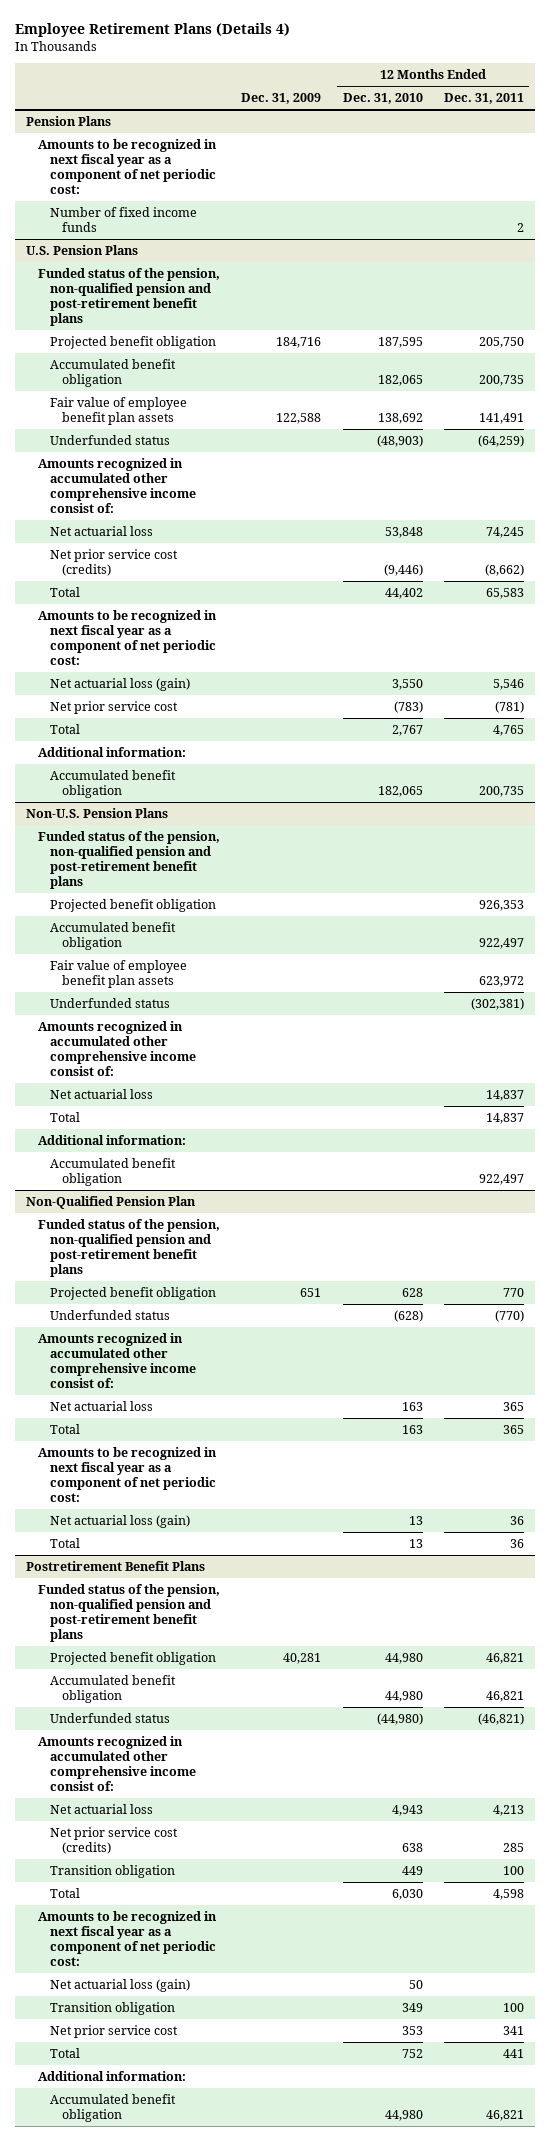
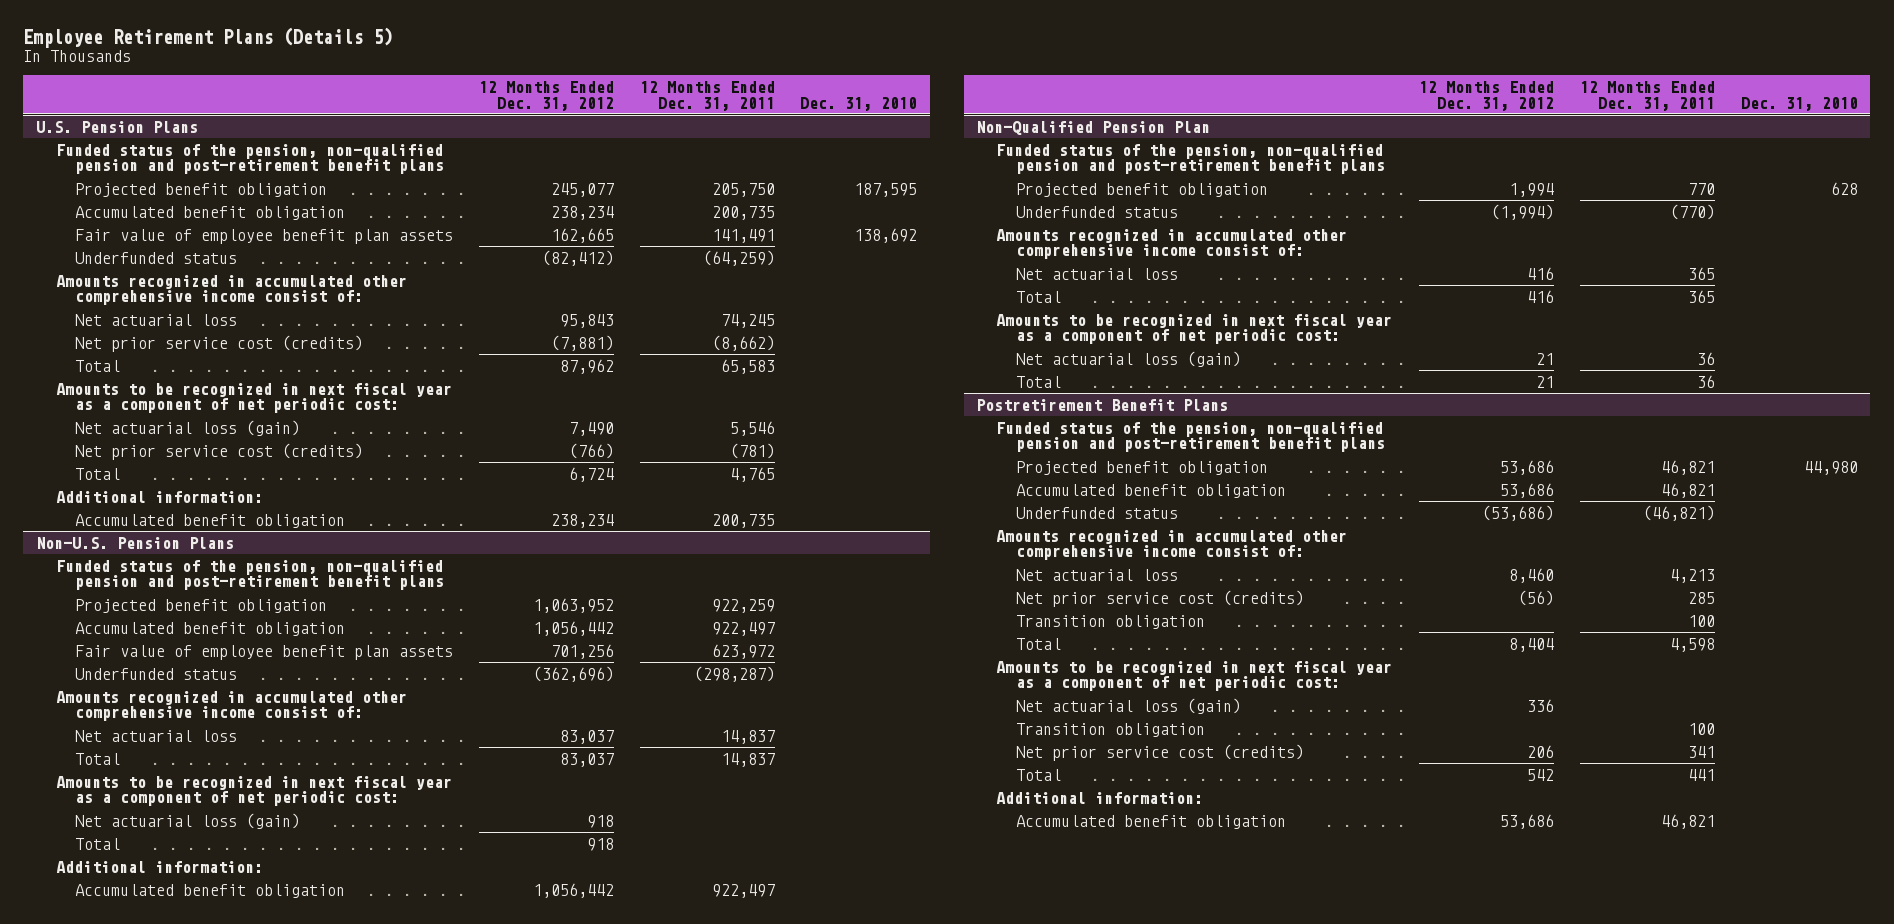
- Employee Retirement Plans (Details 4)
+ Employee Retirement Plans (Details 5)
- | Dec. 31, 2009 | 12 Months Ended Dec. 31, 2010 | 12 Months Ended Dec. 31, 2011
+ | 12 Months Ended Dec. 31, 2012 | 12 Months Ended Dec. 31, 2011 | Dec. 31, 2010
- Pension Plans
- Amounts to be recognized in next fiscal year as a component of net periodic cost:
- Number of fixed income funds | | | 2
@ U.S. Pension Plans
- Net prior service cost | | (783) | (781)
+ Net prior service cost (credits) | (766) | (781) |
@ Non-U.S. Pension Plans
- Projected benefit obligation | | | 926,353
+ Projected benefit obligation | 1,063,952 | 922,259 |
- Underfunded status | | | (302,381)
+ Underfunded status | (362,696) | (298,287) |
+ Amounts to be recognized in next fiscal year as a component of net periodic cost:
+ Net actuarial loss (gain) | 918 | |
+ Total | 918 | |
@ Postretirement Benefit Plans
- Net prior service cost | | 353 | 341
+ Net prior service cost (credits) | 206 | 341 |

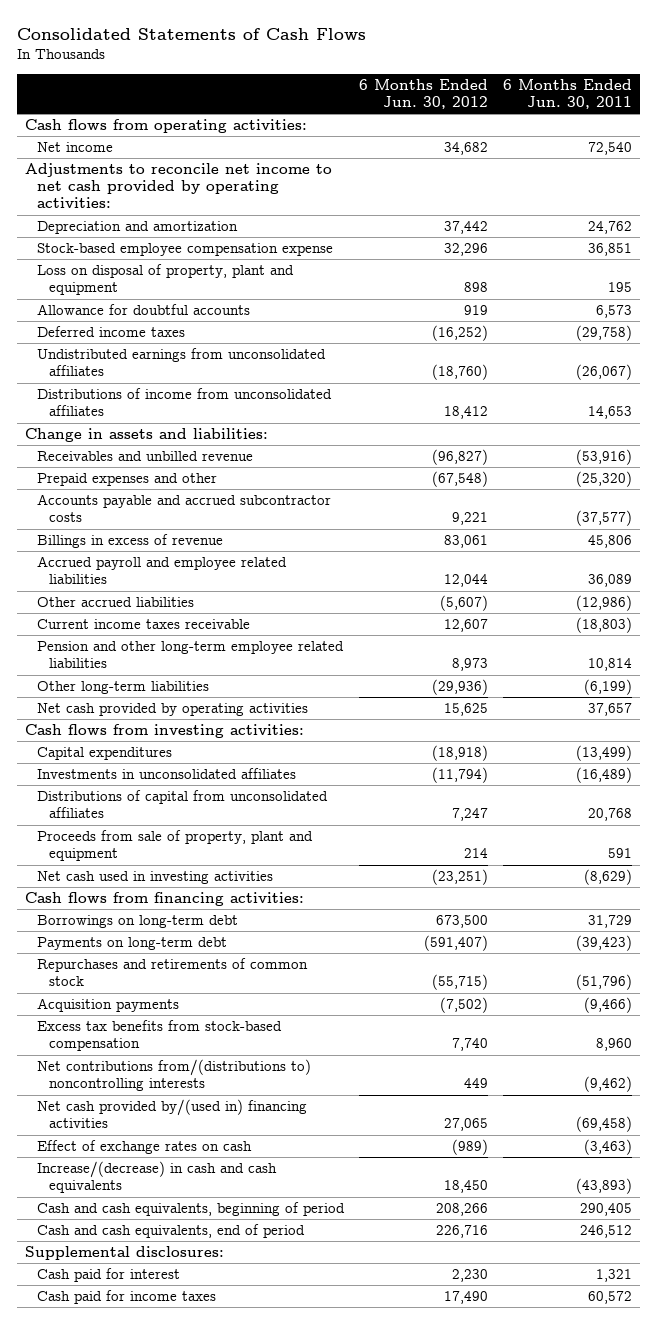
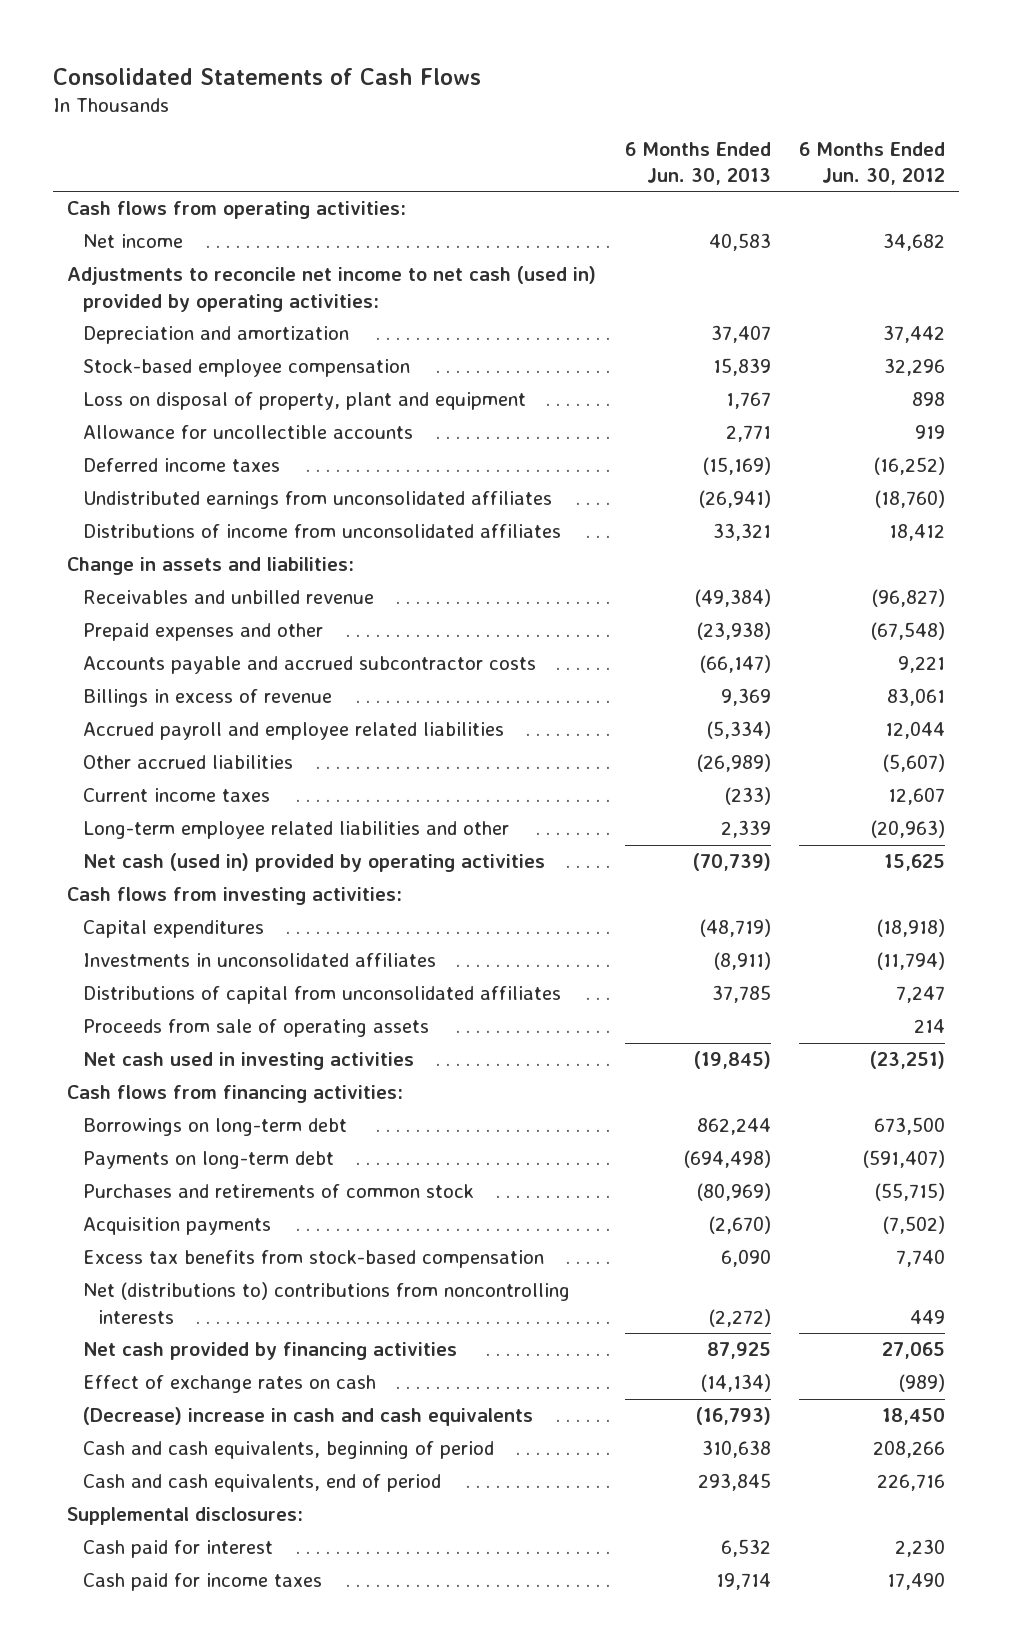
- | 6 Months Ended Jun. 30, 2012 | 6 Months Ended Jun. 30, 2011
+ | 6 Months Ended Jun. 30, 2013 | 6 Months Ended Jun. 30, 2012
- Adjustments to reconcile net income to net cash provided by operating activities:
+ Adjustments to reconcile net income to net cash (used in) provided by operating activities:
- Stock-based employee compensation expense | 32,296 | 36,851
+ Stock-based employee compensation | 15,839 | 32,296
- Allowance for doubtful accounts | 919 | 6,573
+ Allowance for uncollectible accounts | 2,771 | 919
- Current income taxes receivable | 12,607 | (18,803)
- Pension and other long-term employee related liabilities | 8,973 | 10,814
- Other long-term liabilities | (29,936) | (6,199)
- Net cash provided by operating activities | 15,625 | 37,657
+ Current income taxes | (233) | 12,607
+ Long-term employee related liabilities and other | 2,339 | (20,963)
+ Net cash (used in) provided by operating activities | (70,739) | 15,625
- Proceeds from sale of property, plant and equipment | 214 | 591
+ Proceeds from sale of operating assets | | 214
- Repurchases and retirements of common stock | (55,715) | (51,796)
+ Purchases and retirements of common stock | (80,969) | (55,715)
- Net contributions from/(distributions to) noncontrolling interests | 449 | (9,462)
- Net cash provided by/(used in) financing activities | 27,065 | (69,458)
+ Net (distributions to) contributions from noncontrolling interests | (2,272) | 449
+ Net cash provided by financing activities | 87,925 | 27,065
- Increase/(decrease) in cash and cash equivalents | 18,450 | (43,893)
+ (Decrease) increase in cash and cash equivalents | (16,793) | 18,450

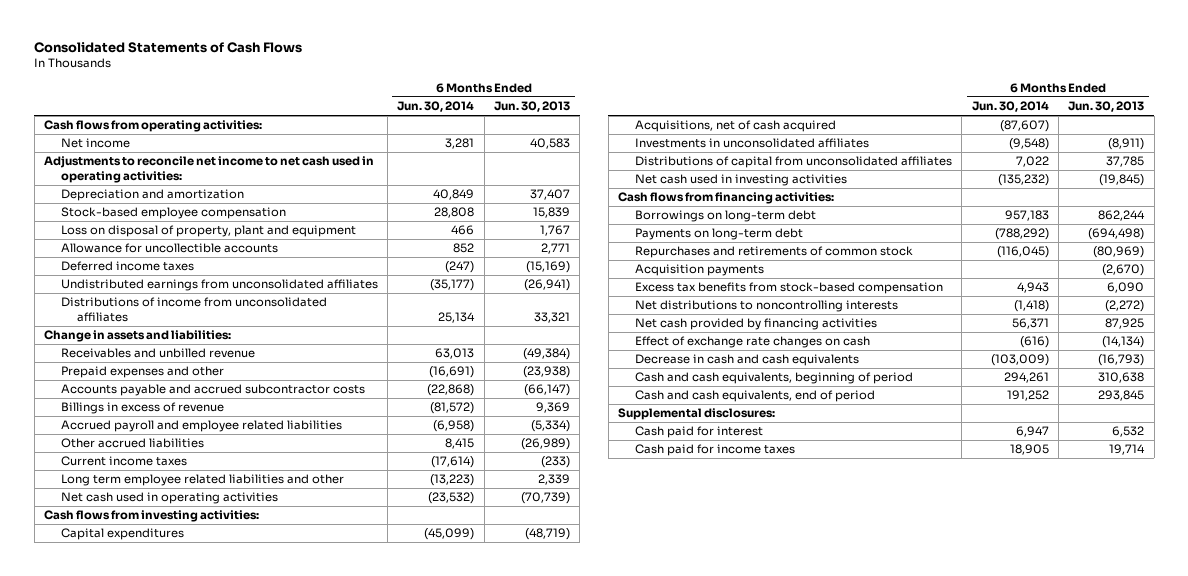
- | 6 Months Ended Jun. 30, 2013 | 6 Months Ended Jun. 30, 2012
+ | 6 Months Ended Jun. 30, 2014 | 6 Months Ended Jun. 30, 2013
- Adjustments to reconcile net income to net cash (used in) provided by operating activities:
+ Adjustments to reconcile net income to net cash used in operating activities:
- Long-term employee related liabilities and other | 2,339 | (20,963)
- Net cash (used in) provided by operating activities | (70,739) | 15,625
+ Long term employee related liabilities and other | (13,223) | 2,339
+ Net cash used in operating activities | (23,532) | (70,739)
+ Acquisitions, net of cash acquired | (87,607) |
- Proceeds from sale of operating assets | | 214
- Purchases and retirements of common stock | (80,969) | (55,715)
+ Repurchases and retirements of common stock | (116,045) | (80,969)
- Net (distributions to) contributions from noncontrolling interests | (2,272) | 449
+ Net distributions to noncontrolling interests | (1,418) | (2,272)
- Effect of exchange rates on cash | (14,134) | (989)
- (Decrease) increase in cash and cash equivalents | (16,793) | 18,450
+ Effect of exchange rate changes on cash | (616) | (14,134)
+ Decrease in cash and cash equivalents | (103,009) | (16,793)

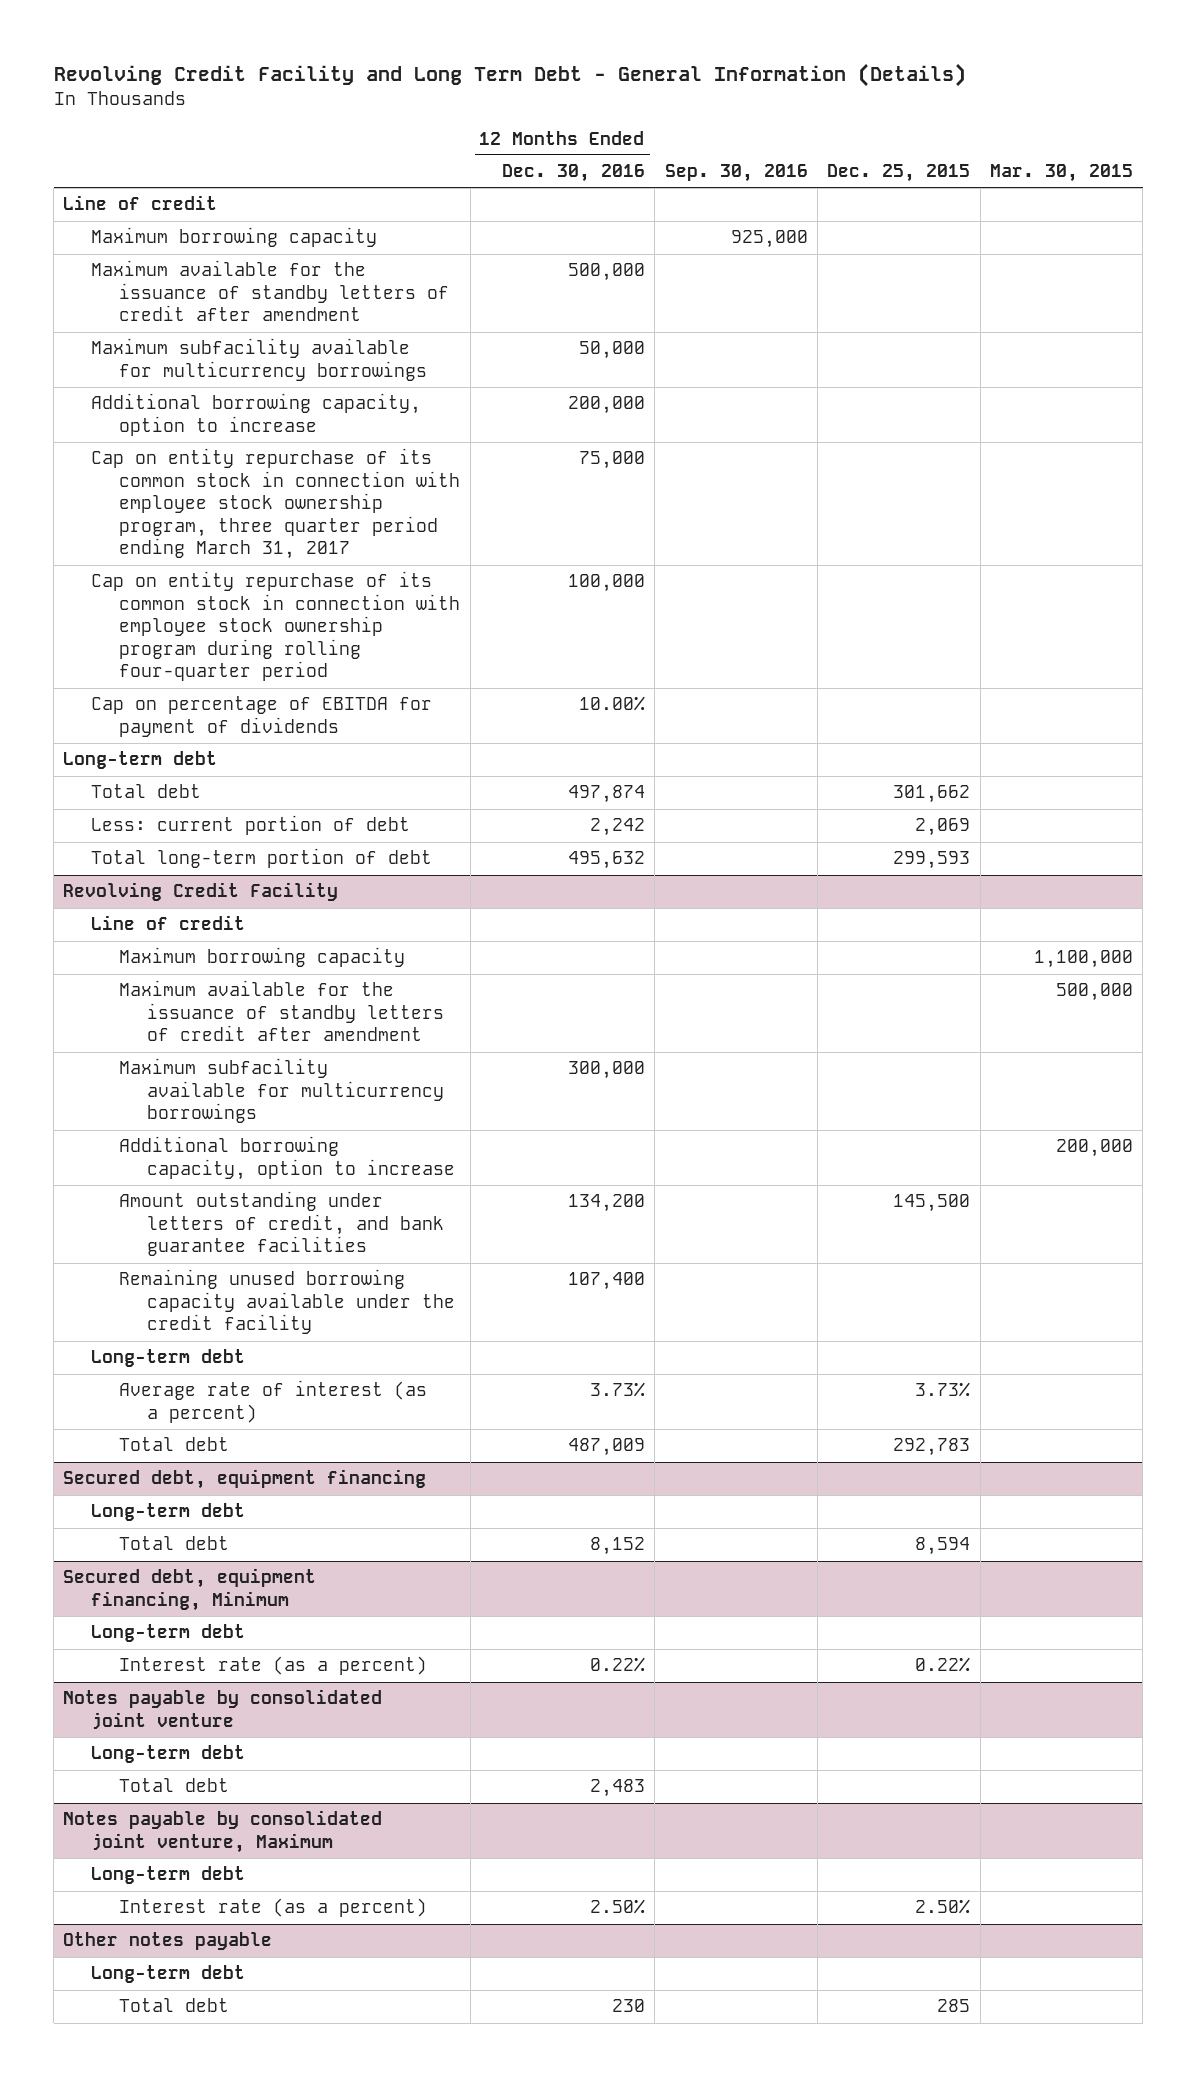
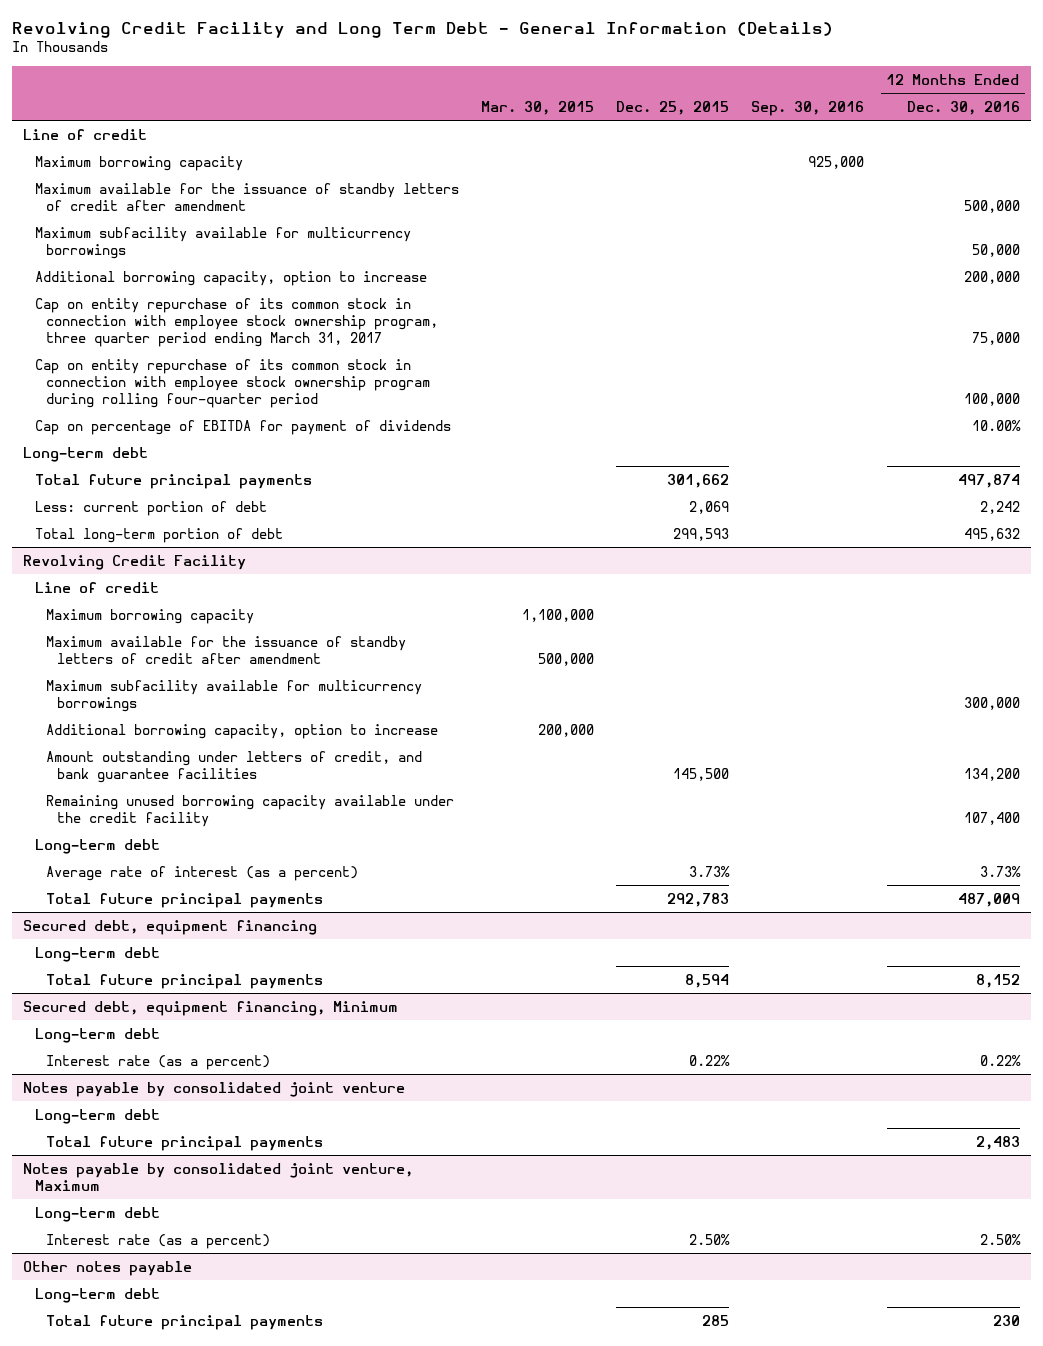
- | 12 Months Ended Dec. 30, 2016 | Sep. 30, 2016 | Dec. 25, 2015 | Mar. 30, 2015
+ | Mar. 30, 2015 | Dec. 25, 2015 | Sep. 30, 2016 | 12 Months Ended Dec. 30, 2016
- Total debt | 497,874 | | 301,662 |
+ Total future principal payments | | 301,662 | | 497,874
@ Revolving Credit Facility
- Total debt | 487,009 | | 292,783 |
+ Total future principal payments | | 292,783 | | 487,009
@ Secured debt, equipment financing
- Total debt | 8,152 | | 8,594 |
+ Total future principal payments | | 8,594 | | 8,152
@ Notes payable by consolidated joint venture
- Total debt | 2,483 | | |
+ Total future principal payments | | | | 2,483
@ Other notes payable
- Total debt | 230 | | 285 |
+ Total future principal payments | | 285 | | 230

